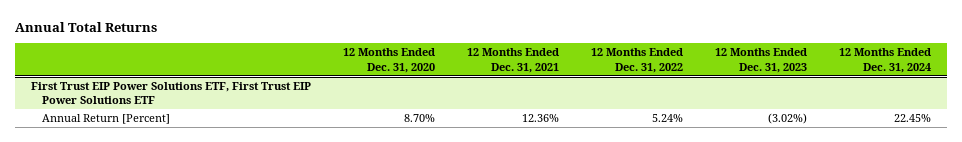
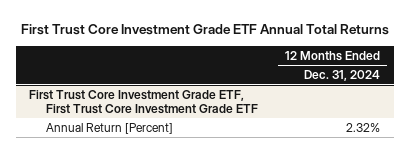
- Annual Total Returns
+ First Trust Core Investment Grade ETF Annual Total Returns
- | 12 Months Ended Dec. 31, 2020 | 12 Months Ended Dec. 31, 2021 | 12 Months Ended Dec. 31, 2022 | 12 Months Ended Dec. 31, 2023 | 12 Months Ended Dec. 31, 2024
+ | 12 Months Ended Dec. 31, 2024
- First Trust EIP Power Solutions ETF, First Trust EIP Power Solutions ETF
- Annual Return [Percent] | 8.70% | 12.36% | 5.24% | (3.02%) | 22.45%
+ First Trust Core Investment Grade ETF, First Trust Core Investment Grade ETF
+ Annual Return [Percent] | 2.32%

